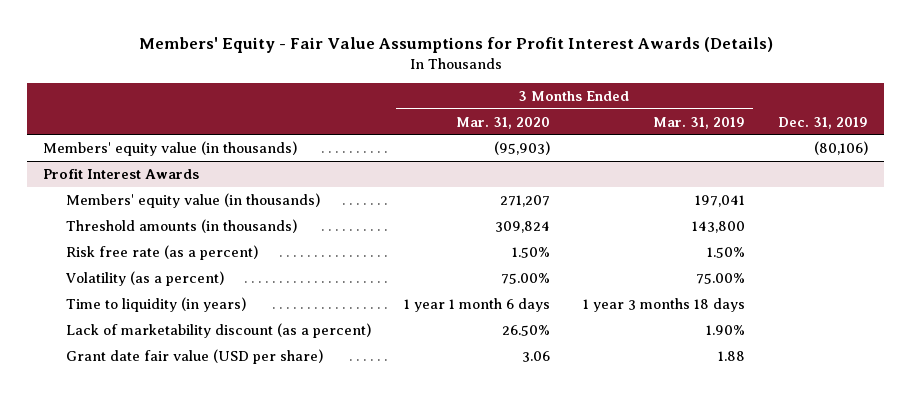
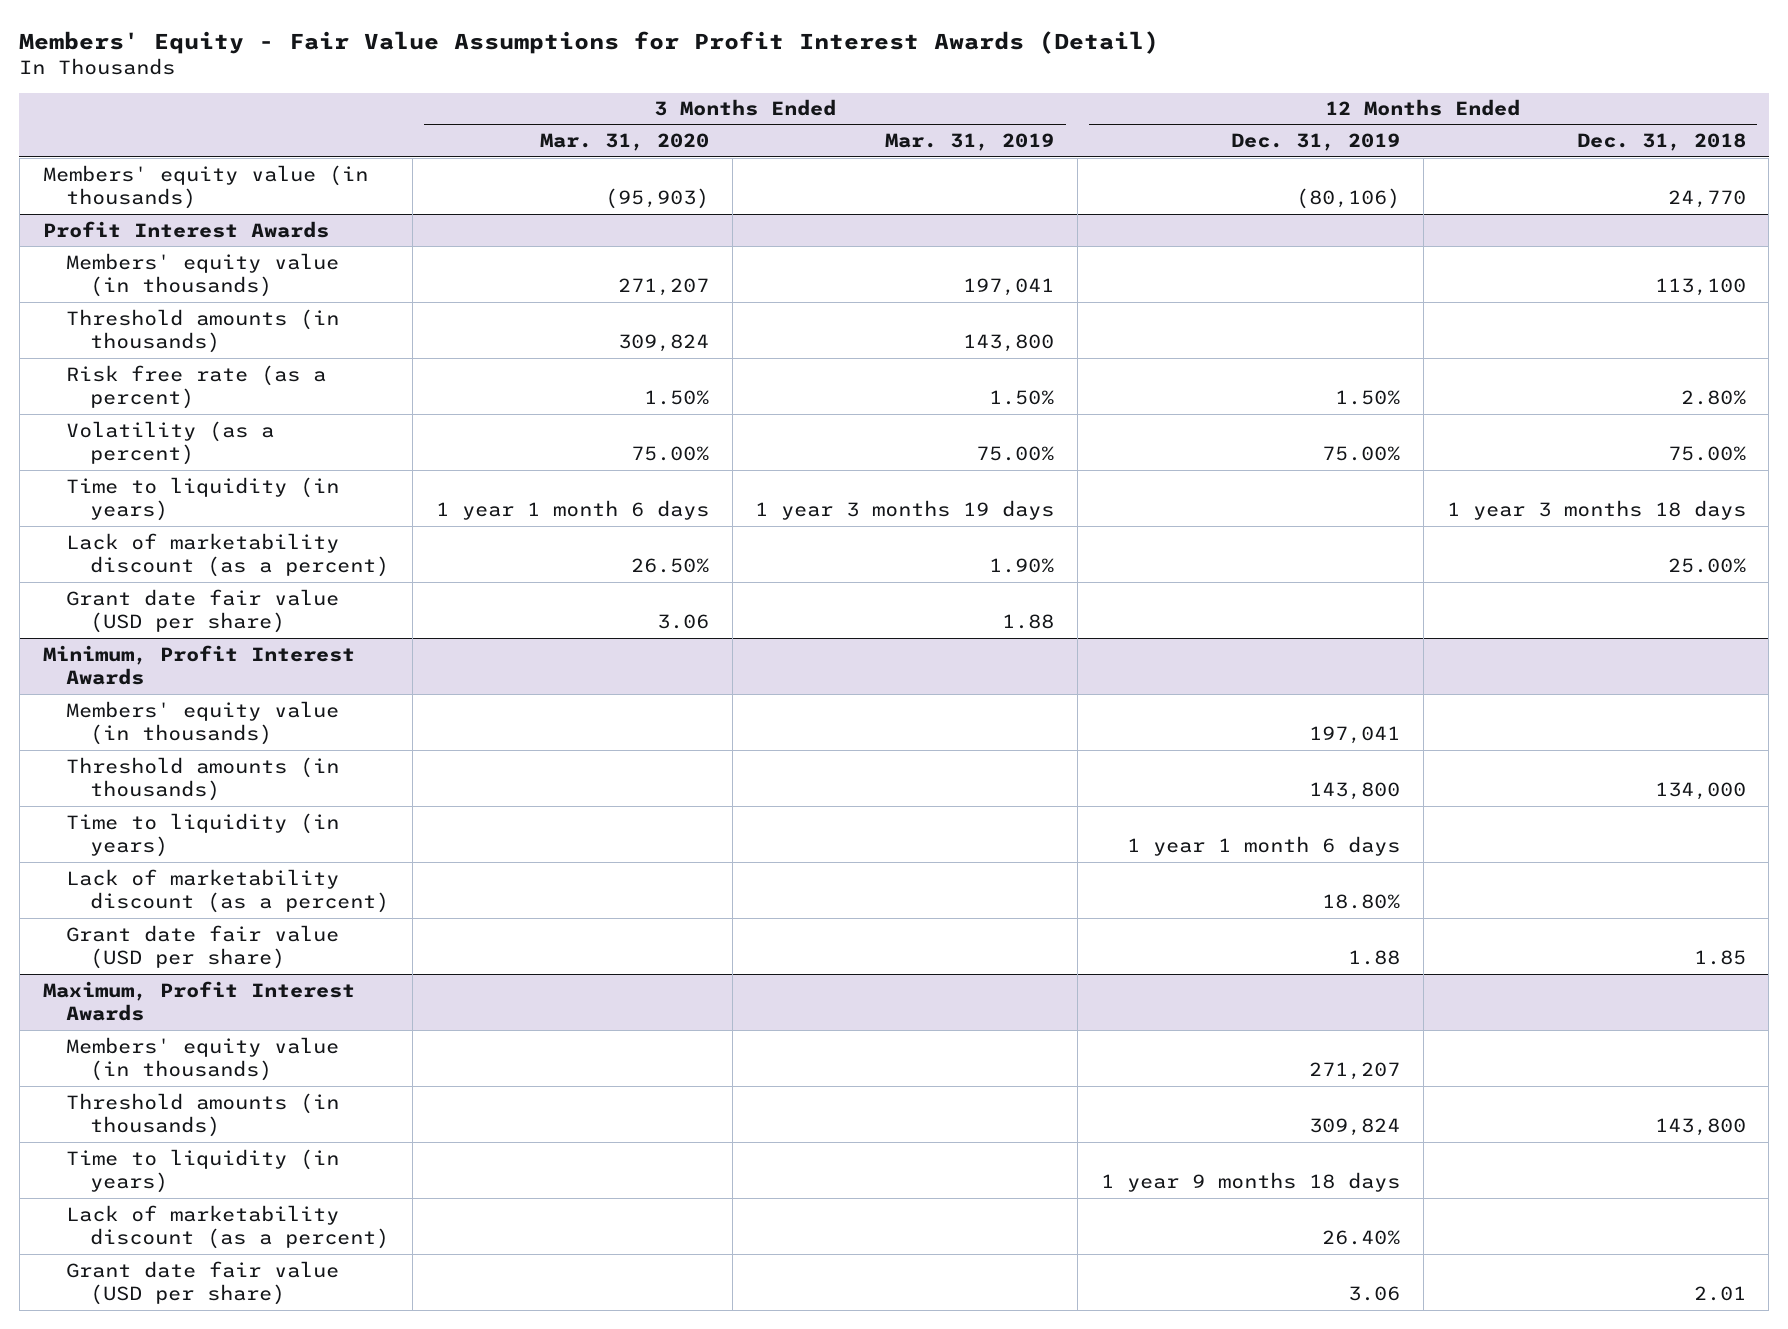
- Members' Equity - Fair Value Assumptions for Profit Interest Awards (Details)
+ Members' Equity - Fair Value Assumptions for Profit Interest Awards (Detail)
- | 3 Months Ended Mar. 31, 2020 | 3 Months Ended Mar. 31, 2019 | Dec. 31, 2019
+ | 3 Months Ended Mar. 31, 2020 | 3 Months Ended Mar. 31, 2019 | 12 Months Ended Dec. 31, 2019 | 12 Months Ended Dec. 31, 2018
@ Profit Interest Awards
- Time to liquidity (in years) | 1 year 1 month 6 days | 1 year 3 months 18 days |
+ Time to liquidity (in years) | 1 year 1 month 6 days | 1 year 3 months 19 days | | 1 year 3 months 18 days
+ Minimum, Profit Interest Awards
+ Members' equity value (in thousands) | | | 197,041 |
+ Threshold amounts (in thousands) | | | 143,800 | 134,000
+ Time to liquidity (in years) | | | 1 year 1 month 6 days |
+ Lack of marketability discount (as a percent) | | | 18.80% |
+ Grant date fair value (USD per share) | | | 1.88 | 1.85
+ Maximum, Profit Interest Awards
+ Members' equity value (in thousands) | | | 271,207 |
+ Threshold amounts (in thousands) | | | 309,824 | 143,800
+ Time to liquidity (in years) | | | 1 year 9 months 18 days |
+ Lack of marketability discount (as a percent) | | | 26.40% |
+ Grant date fair value (USD per share) | | | 3.06 | 2.01

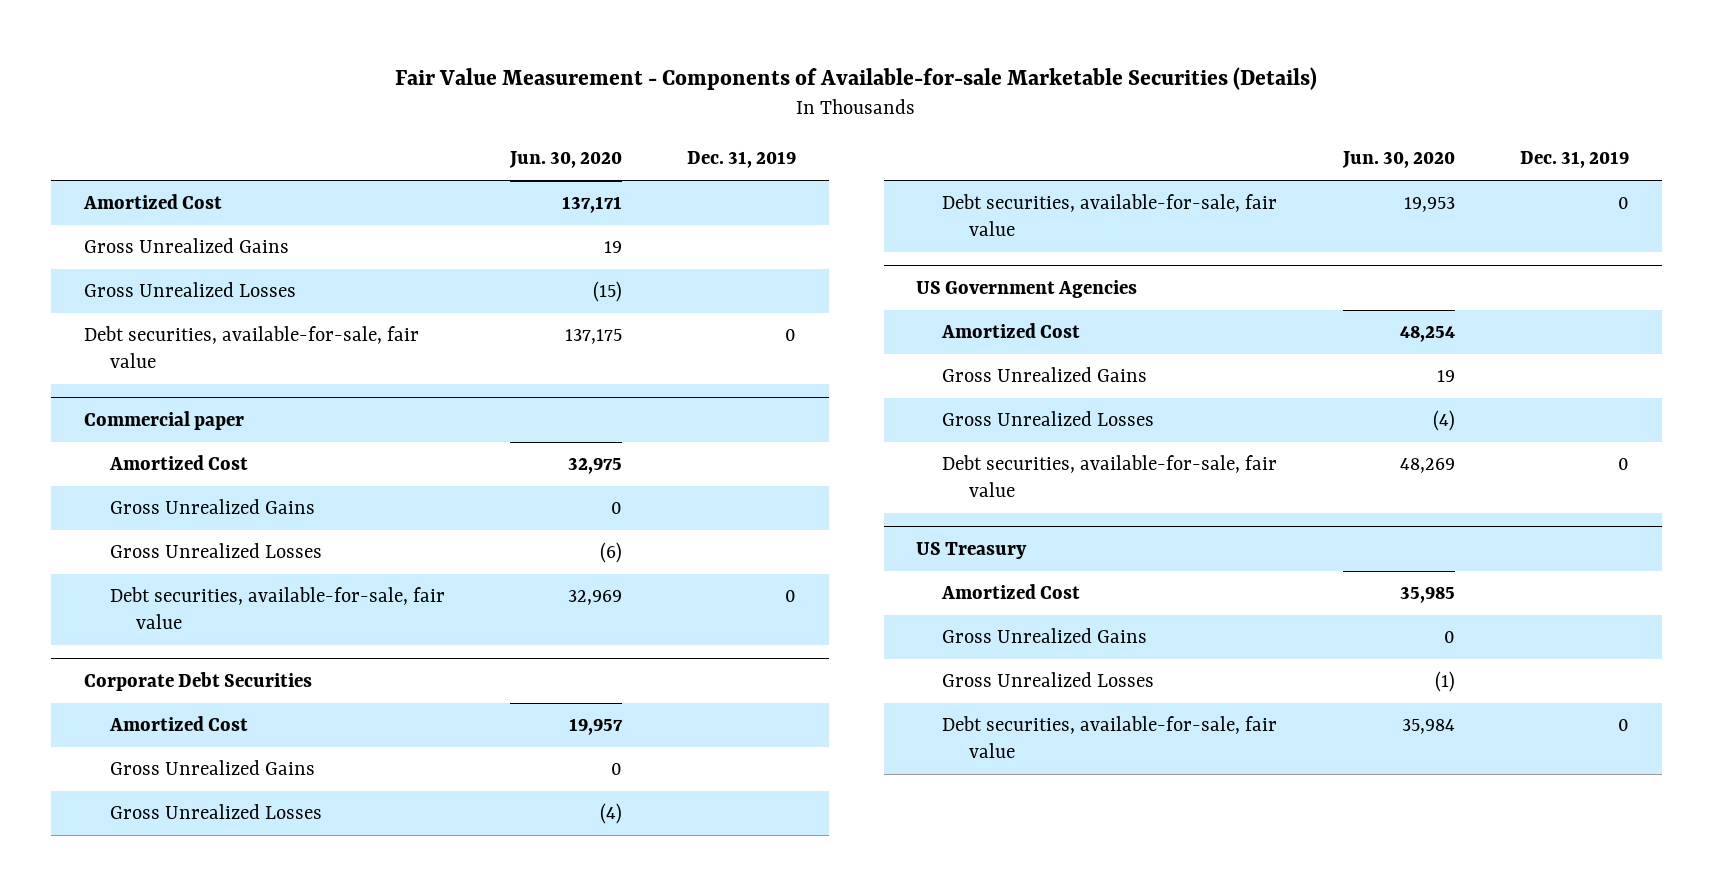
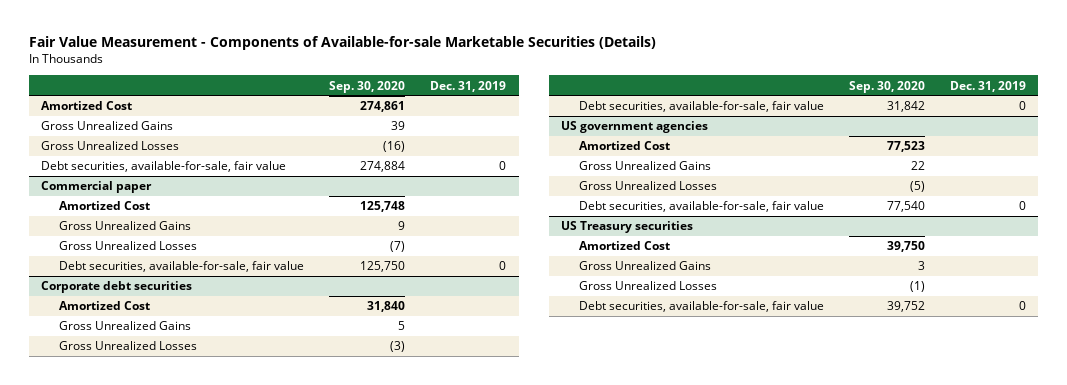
- | Jun. 30, 2020 | Dec. 31, 2019
+ | Sep. 30, 2020 | Dec. 31, 2019
- Corporate Debt Securities
+ Corporate debt securities
- US Government Agencies
+ US government agencies
- US Treasury
+ US Treasury securities

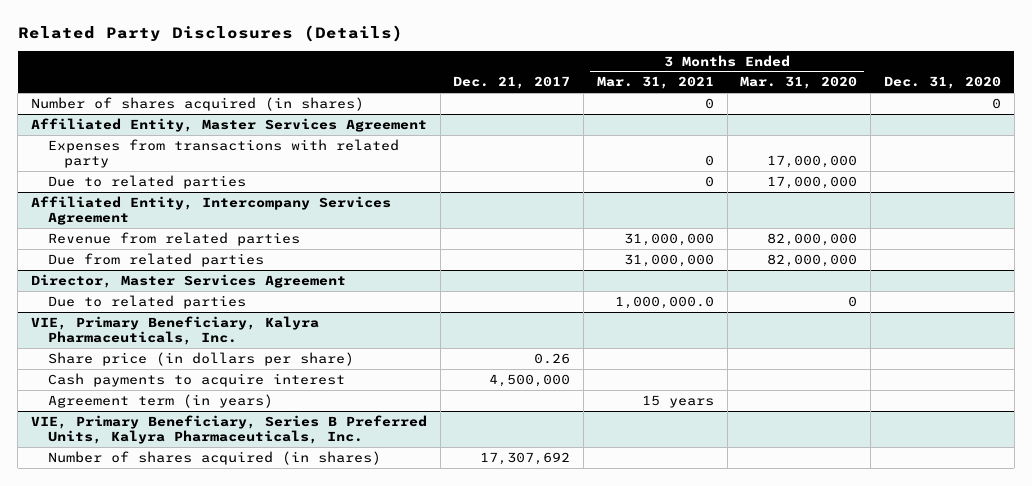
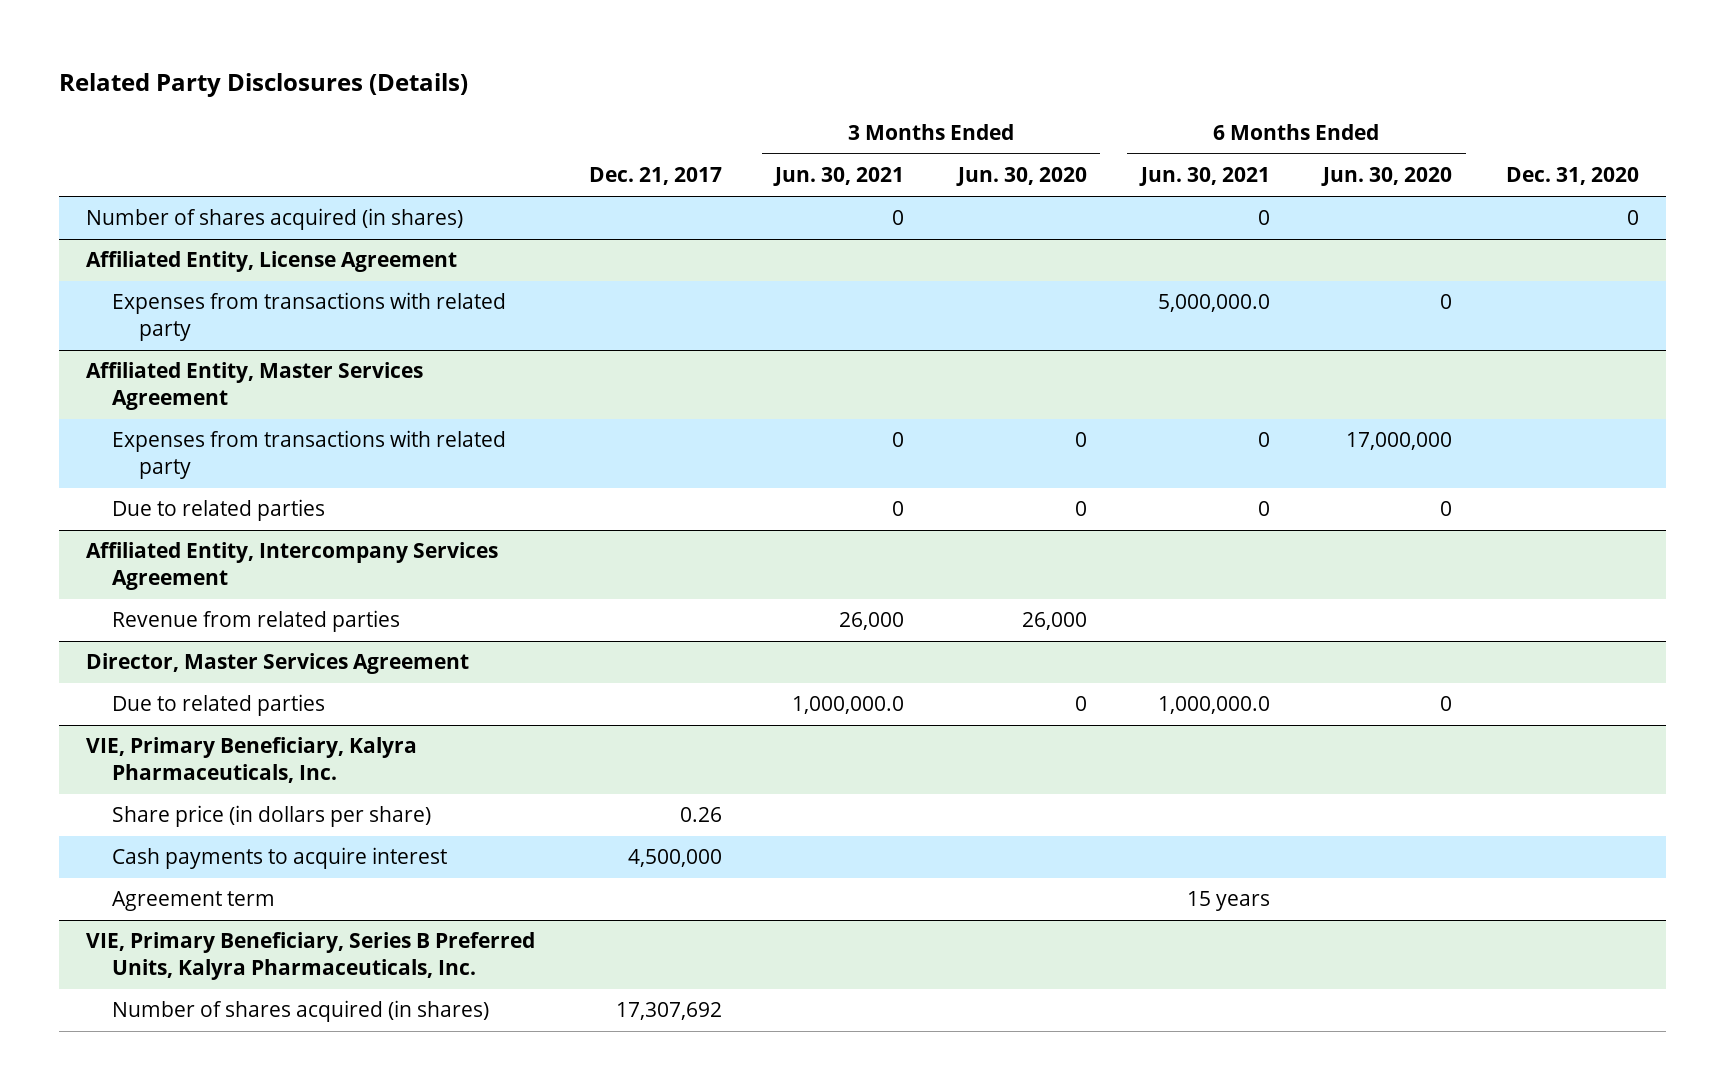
- | Dec. 21, 2017 | 3 Months Ended Mar. 31, 2021 | 3 Months Ended Mar. 31, 2020 | Dec. 31, 2020
+ | Dec. 21, 2017 | 3 Months Ended Jun. 30, 2021 | 3 Months Ended Jun. 30, 2020 | 6 Months Ended Jun. 30, 2021 | 6 Months Ended Jun. 30, 2020 | Dec. 31, 2020
+ Affiliated Entity, License Agreement
+ Expenses from transactions with related party | | | | 5,000,000.0 | 0 |
@ Affiliated Entity, Intercompany Services Agreement
- Due from related parties | | 31,000,000 | 82,000,000 |
@ VIE, Primary Beneficiary, Kalyra Pharmaceuticals, Inc.
- Agreement term (in years) | | 15 years | |
+ Agreement term | | | | 15 years | |

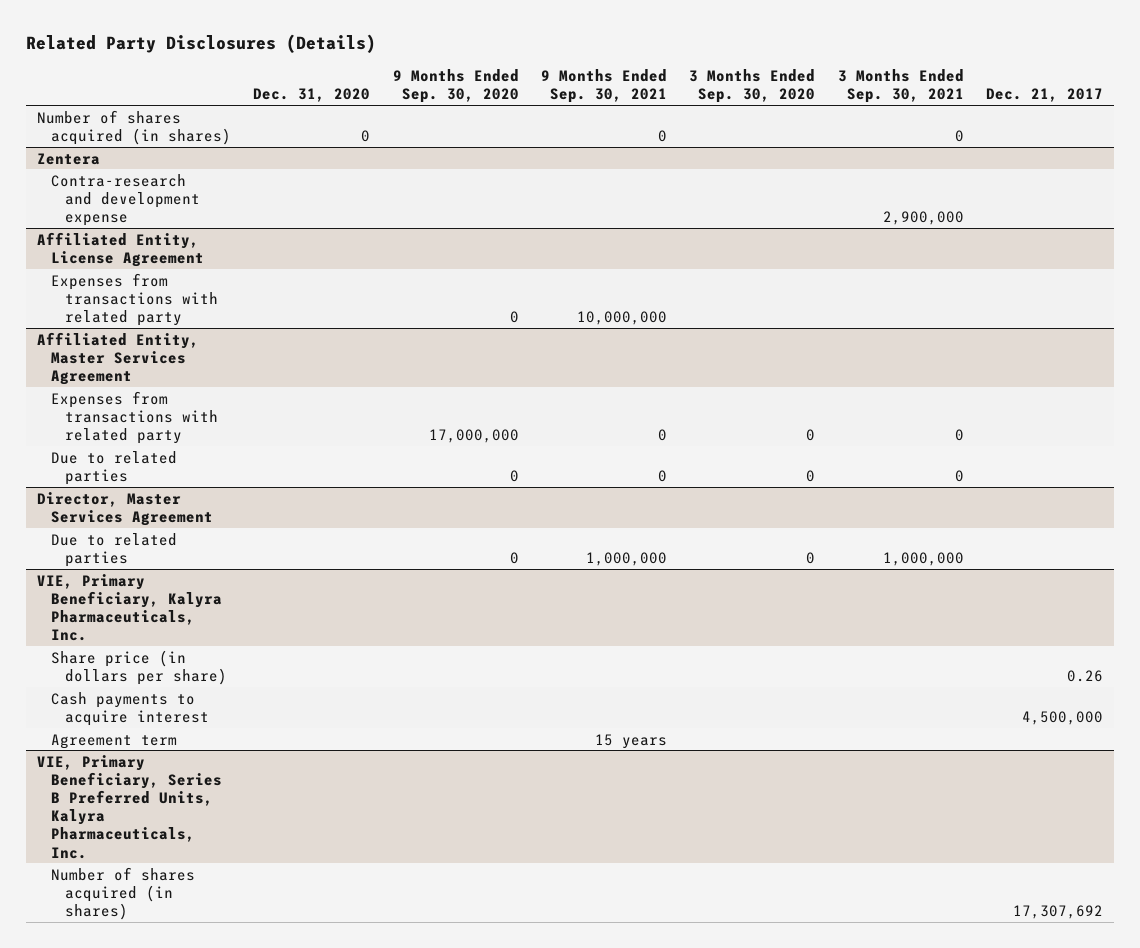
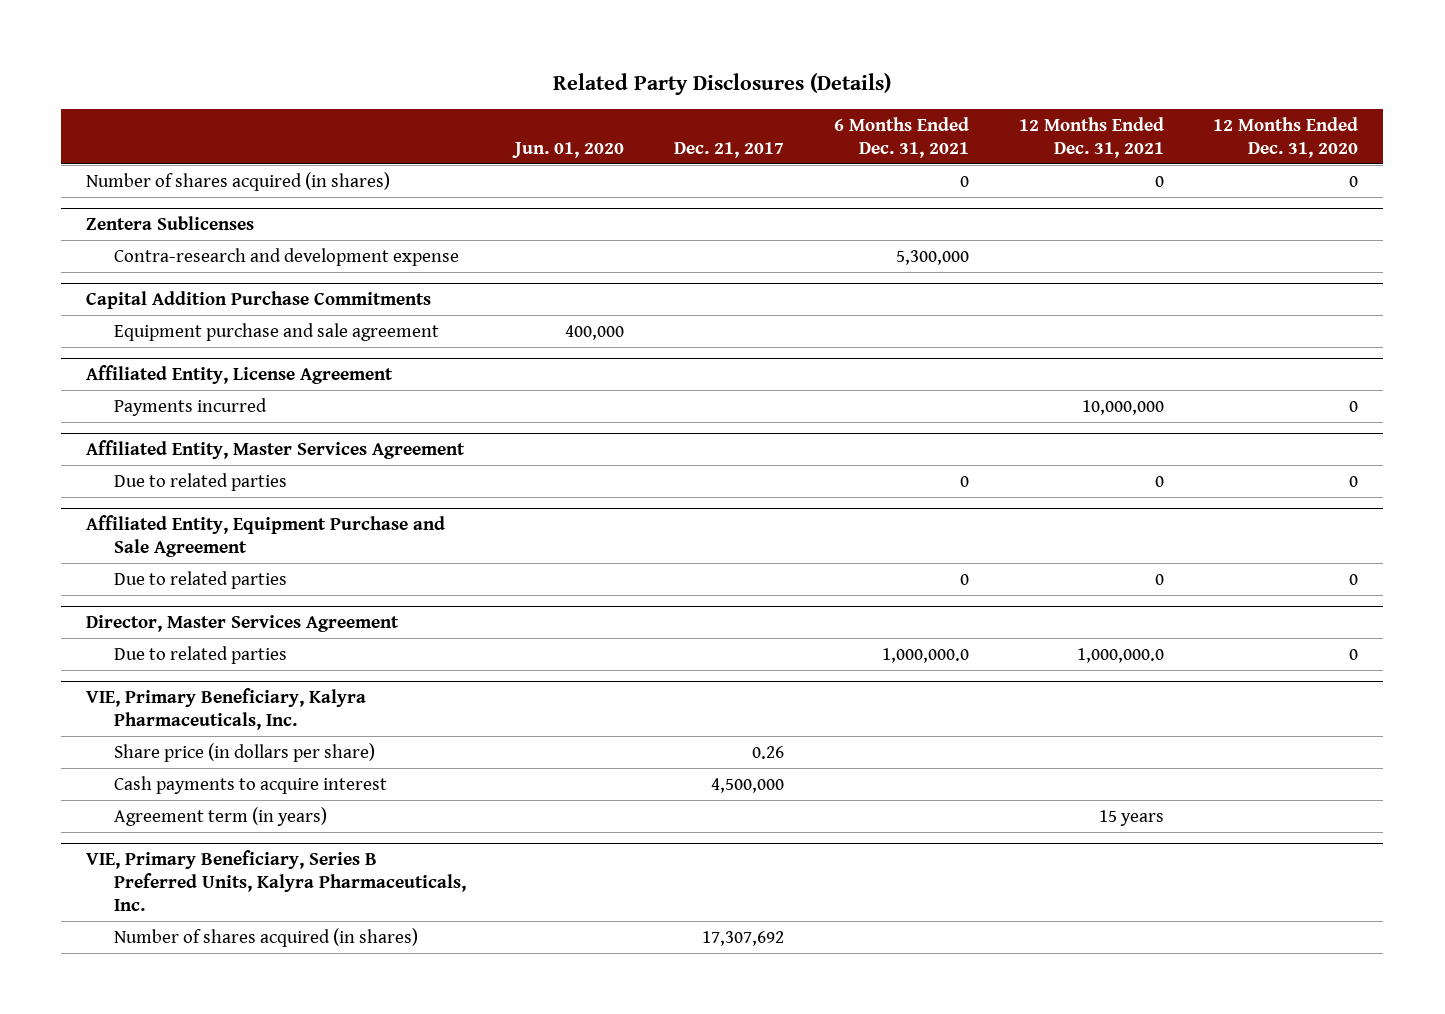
- | Dec. 31, 2020 | 9 Months Ended Sep. 30, 2020 | 9 Months Ended Sep. 30, 2021 | 3 Months Ended Sep. 30, 2020 | 3 Months Ended Sep. 30, 2021 | Dec. 21, 2017
+ | Jun. 01, 2020 | Dec. 21, 2017 | 6 Months Ended Dec. 31, 2021 | 12 Months Ended Dec. 31, 2021 | 12 Months Ended Dec. 31, 2020
- Zentera
+ Zentera Sublicenses
+ Capital Addition Purchase Commitments
+ Equipment purchase and sale agreement | 400,000 | | | |
@ Affiliated Entity, License Agreement
- Expenses from transactions with related party | | 0 | 10,000,000 | | |
+ Payments incurred | | | | 10,000,000 | 0
@ Affiliated Entity, Master Services Agreement
- Expenses from transactions with related party | | 17,000,000 | 0 | 0 | 0 |
+ Affiliated Entity, Equipment Purchase and Sale Agreement
+ Due to related parties | | | 0 | 0 | 0
@ VIE, Primary Beneficiary, Kalyra Pharmaceuticals, Inc.
- Agreement term | | | 15 years | | |
+ Agreement term (in years) | | | | 15 years |

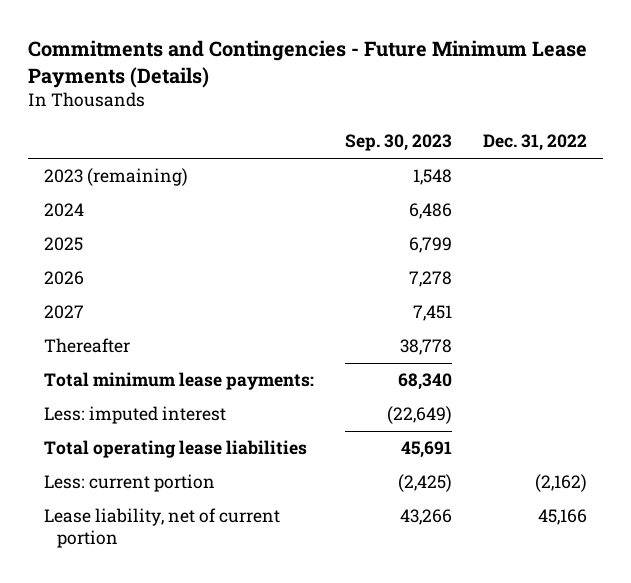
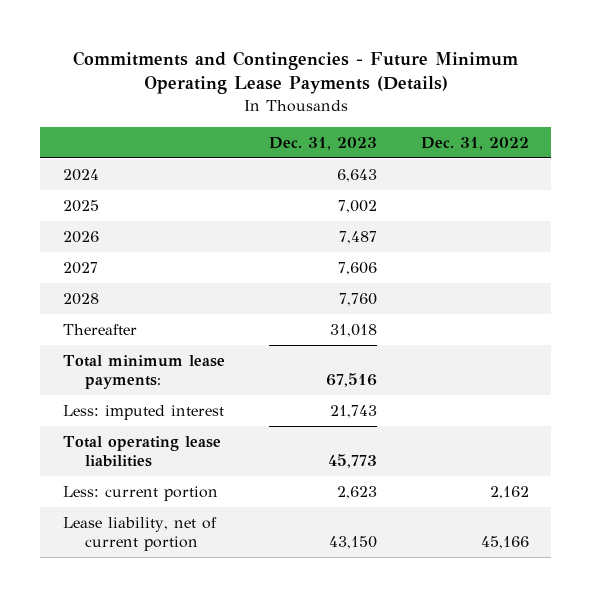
- Commitments and Contingencies - Future Minimum Lease Payments (Details)
+ Commitments and Contingencies - Future Minimum Operating Lease Payments (Details)
- | Sep. 30, 2023 | Dec. 31, 2022
+ | Dec. 31, 2023 | Dec. 31, 2022
- 2023 (remaining) | 1,548 |
+ 2028 | 7,760 |
- Less: current portion | (2,425) | (2,162)
+ Less: current portion | 2,623 | 2,162

